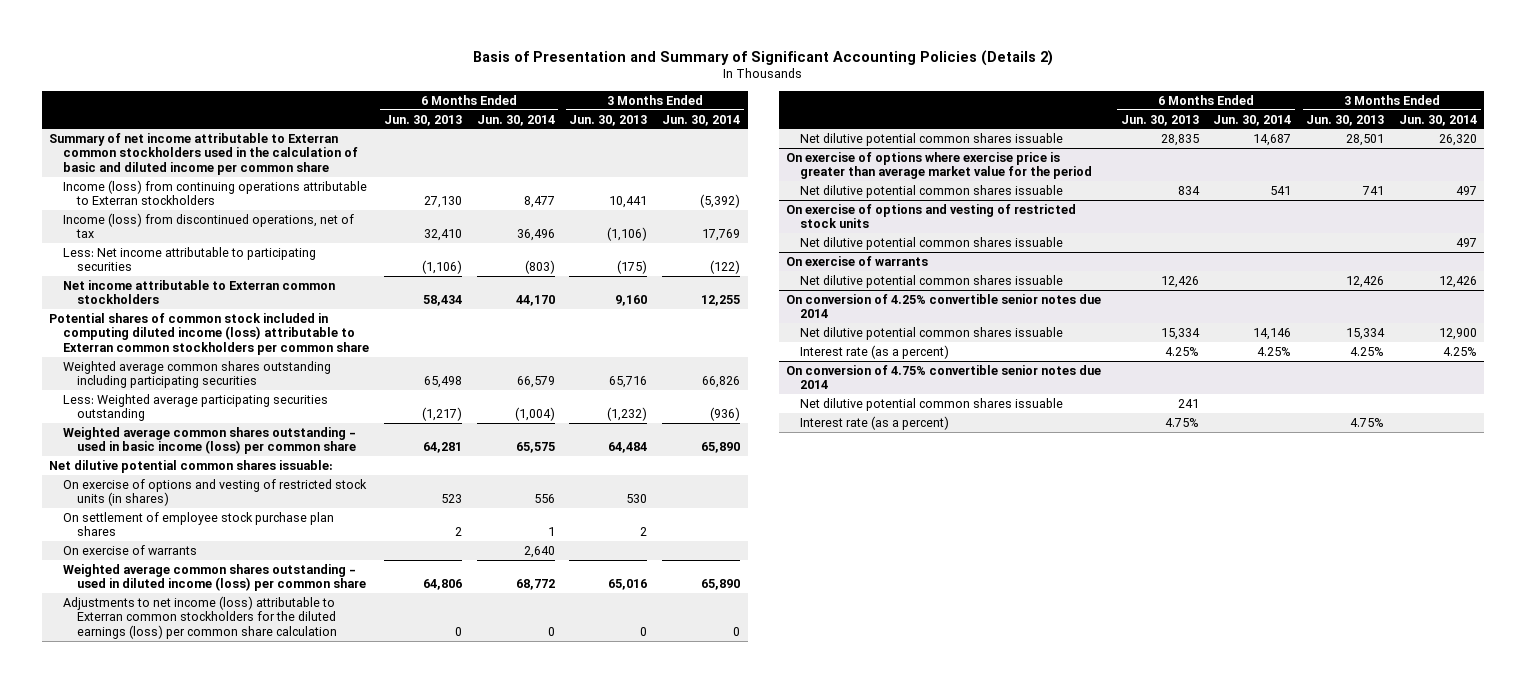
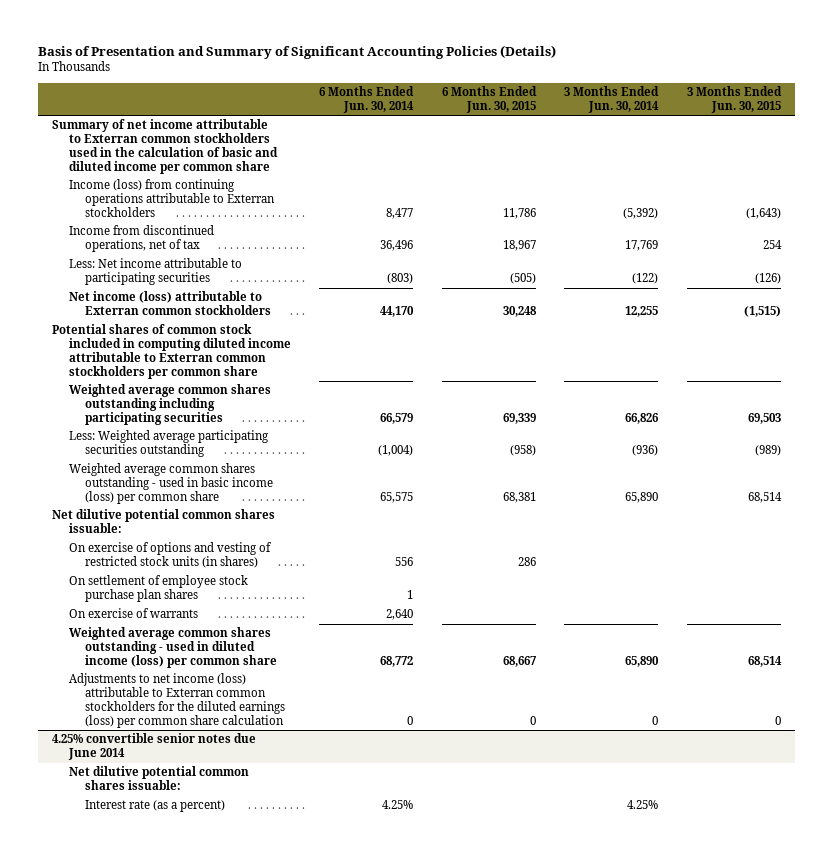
- Basis of Presentation and Summary of Significant Accounting Policies (Details 2)
+ Basis of Presentation and Summary of Significant Accounting Policies (Details)
- | 6 Months Ended Jun. 30, 2013 | 6 Months Ended Jun. 30, 2014 | 3 Months Ended Jun. 30, 2013 | 3 Months Ended Jun. 30, 2014
+ | 6 Months Ended Jun. 30, 2014 | 6 Months Ended Jun. 30, 2015 | 3 Months Ended Jun. 30, 2014 | 3 Months Ended Jun. 30, 2015
- Income (loss) from discontinued operations, net of tax | 32,410 | 36,496 | (1,106) | 17,769
+ Income from discontinued operations, net of tax | 36,496 | 18,967 | 17,769 | 254
- Net income attributable to Exterran common stockholders | 58,434 | 44,170 | 9,160 | 12,255
- Potential shares of common stock included in computing diluted income (loss) attributable to Exterran common stockholders per common share
+ Net income (loss) attributable to Exterran common stockholders | 44,170 | 30,248 | 12,255 | (1,515)
+ Potential shares of common stock included in computing diluted income attributable to Exterran common stockholders per common share
- Net dilutive potential common shares issuable | 28,835 | 14,687 | 28,501 | 26,320
- On exercise of options where exercise price is greater than average market value for the period
- Net dilutive potential common shares issuable | 834 | 541 | 741 | 497
- On exercise of options and vesting of restricted stock units
- Net dilutive potential common shares issuable | | | | 497
- On exercise of warrants
- Net dilutive potential common shares issuable | 12,426 | | 12,426 | 12,426
- On conversion of 4.25% convertible senior notes due 2014
- Net dilutive potential common shares issuable | 15,334 | 14,146 | 15,334 | 12,900
+ 4.25% convertible senior notes due June 2014
+ Net dilutive potential common shares issuable:
- On conversion of 4.75% convertible senior notes due 2014
- Net dilutive potential common shares issuable | 241 | | |
- Interest rate (as a percent) | 4.75% | | 4.75% |

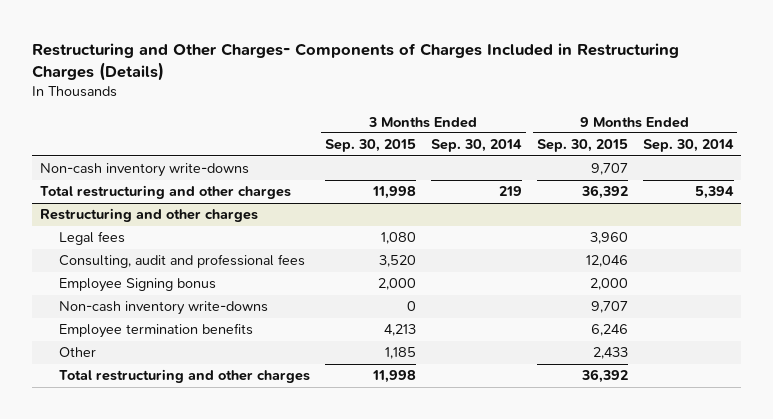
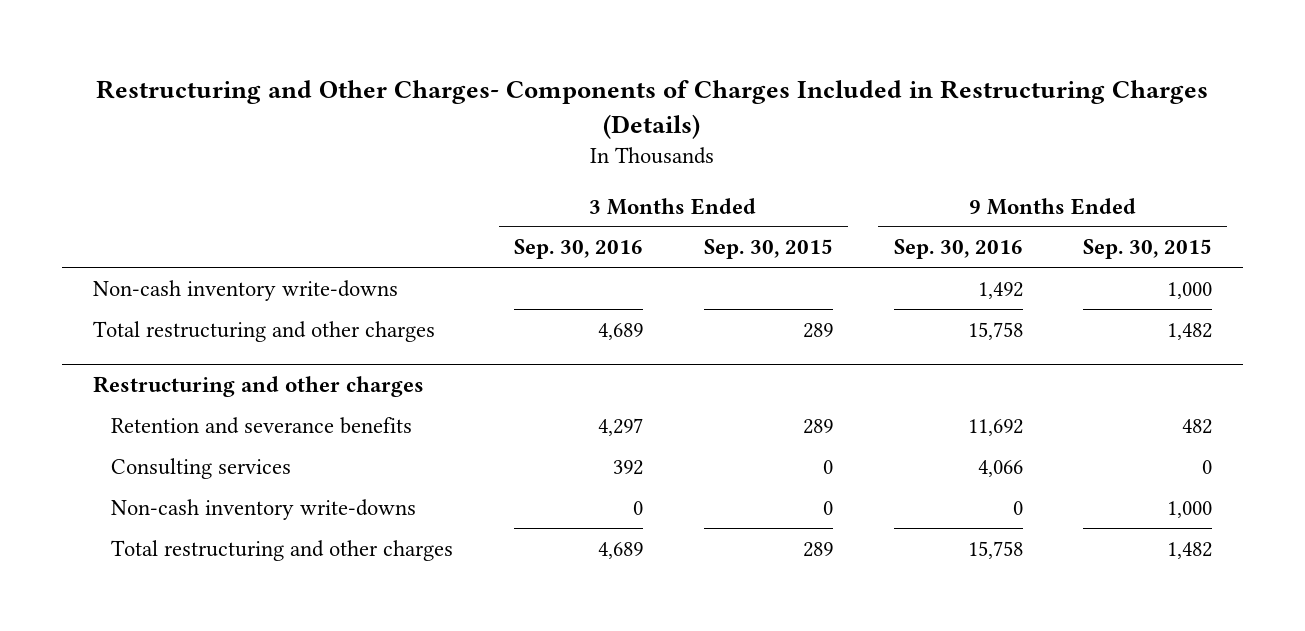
- | 3 Months Ended Sep. 30, 2015 | 3 Months Ended Sep. 30, 2014 | 9 Months Ended Sep. 30, 2015 | 9 Months Ended Sep. 30, 2014
+ | 3 Months Ended Sep. 30, 2016 | 3 Months Ended Sep. 30, 2015 | 9 Months Ended Sep. 30, 2016 | 9 Months Ended Sep. 30, 2015
- Non-cash inventory write-downs | | | 9,707 |
- Total restructuring and other charges | 11,998 | 219 | 36,392 | 5,394
+ Non-cash inventory write-downs | | | 1,492 | 1,000
+ Total restructuring and other charges | 4,689 | 289 | 15,758 | 1,482
@ Restructuring and other charges
- Legal fees | 1,080 | | 3,960 |
- Consulting, audit and professional fees | 3,520 | | 12,046 |
- Employee Signing bonus | 2,000 | | 2,000 |
- Non-cash inventory write-downs | 0 | | 9,707 |
- Employee termination benefits | 4,213 | | 6,246 |
- Other | 1,185 | | 2,433 |
- Total restructuring and other charges | 11,998 | | 36,392 |
+ Retention and severance benefits | 4,297 | 289 | 11,692 | 482
+ Consulting services | 392 | 0 | 4,066 | 0
+ Non-cash inventory write-downs | 0 | 0 | 0 | 1,000
+ Total restructuring and other charges | 4,689 | 289 | 15,758 | 1,482

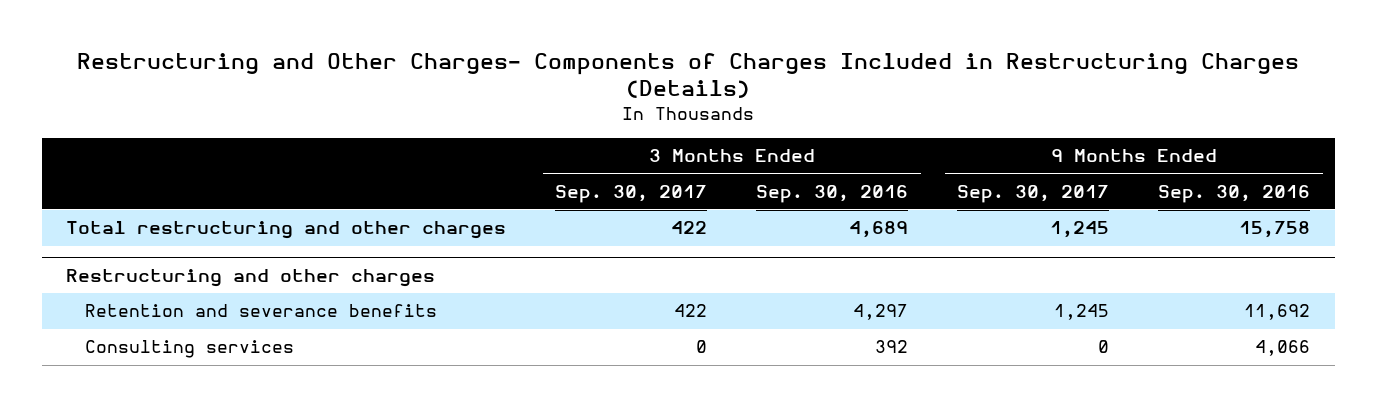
- | 3 Months Ended Sep. 30, 2016 | 3 Months Ended Sep. 30, 2015 | 9 Months Ended Sep. 30, 2016 | 9 Months Ended Sep. 30, 2015
+ | 3 Months Ended Sep. 30, 2017 | 3 Months Ended Sep. 30, 2016 | 9 Months Ended Sep. 30, 2017 | 9 Months Ended Sep. 30, 2016
- Non-cash inventory write-downs | | | 1,492 | 1,000
@ Restructuring and other charges
- Non-cash inventory write-downs | 0 | 0 | 0 | 1,000
- Total restructuring and other charges | 4,689 | 289 | 15,758 | 1,482

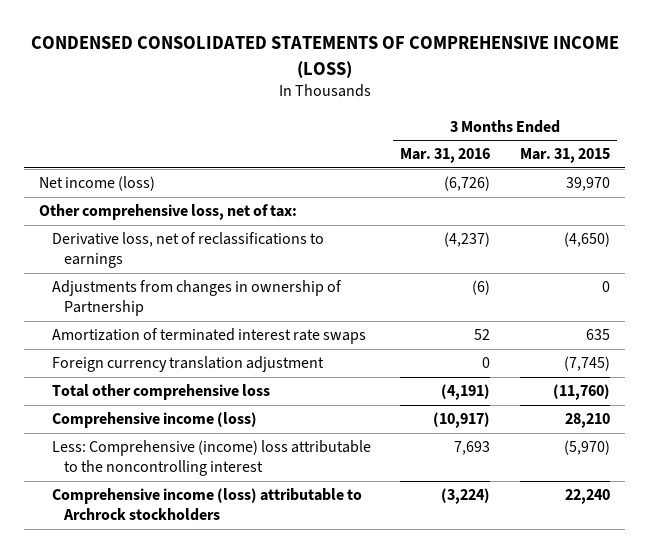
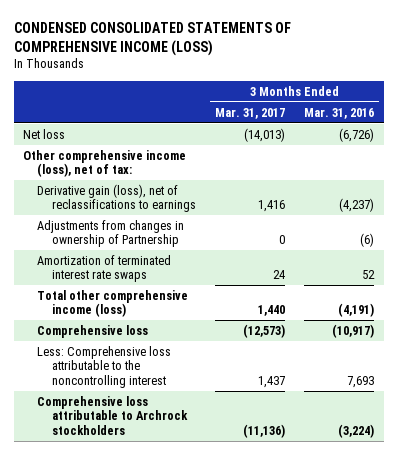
- | 3 Months Ended Mar. 31, 2016 | 3 Months Ended Mar. 31, 2015
+ | 3 Months Ended Mar. 31, 2017 | 3 Months Ended Mar. 31, 2016
- Net income (loss) | (6,726) | 39,970
- Other comprehensive loss, net of tax:
- Derivative loss, net of reclassifications to earnings | (4,237) | (4,650)
+ Net loss | (14,013) | (6,726)
+ Other comprehensive income (loss), net of tax:
+ Derivative gain (loss), net of reclassifications to earnings | 1,416 | (4,237)
- Foreign currency translation adjustment | 0 | (7,745)
- Total other comprehensive loss | (4,191) | (11,760)
- Comprehensive income (loss) | (10,917) | 28,210
- Less: Comprehensive (income) loss attributable to the noncontrolling interest | 7,693 | (5,970)
- Comprehensive income (loss) attributable to Archrock stockholders | (3,224) | 22,240
+ Total other comprehensive income (loss) | 1,440 | (4,191)
+ Comprehensive loss | (12,573) | (10,917)
+ Less: Comprehensive loss attributable to the noncontrolling interest | 1,437 | 7,693
+ Comprehensive loss attributable to Archrock stockholders | (11,136) | (3,224)

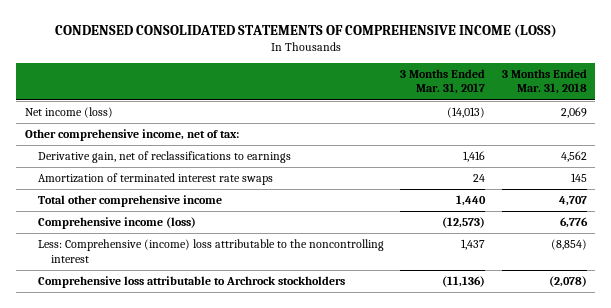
- | 3 Months Ended Mar. 31, 2017 | 3 Months Ended Mar. 31, 2016
+ | 3 Months Ended Mar. 31, 2017 | 3 Months Ended Mar. 31, 2018
- Net loss | (14,013) | (6,726)
- Other comprehensive income (loss), net of tax:
- Derivative gain (loss), net of reclassifications to earnings | 1,416 | (4,237)
- Adjustments from changes in ownership of Partnership | 0 | (6)
+ Net income (loss) | (14,013) | 2,069
+ Other comprehensive income, net of tax:
+ Derivative gain, net of reclassifications to earnings | 1,416 | 4,562
- Total other comprehensive income (loss) | 1,440 | (4,191)
- Comprehensive loss | (12,573) | (10,917)
- Less: Comprehensive loss attributable to the noncontrolling interest | 1,437 | 7,693
+ Total other comprehensive income | 1,440 | 4,707
+ Comprehensive income (loss) | (12,573) | 6,776
+ Less: Comprehensive (income) loss attributable to the noncontrolling interest | 1,437 | (8,854)

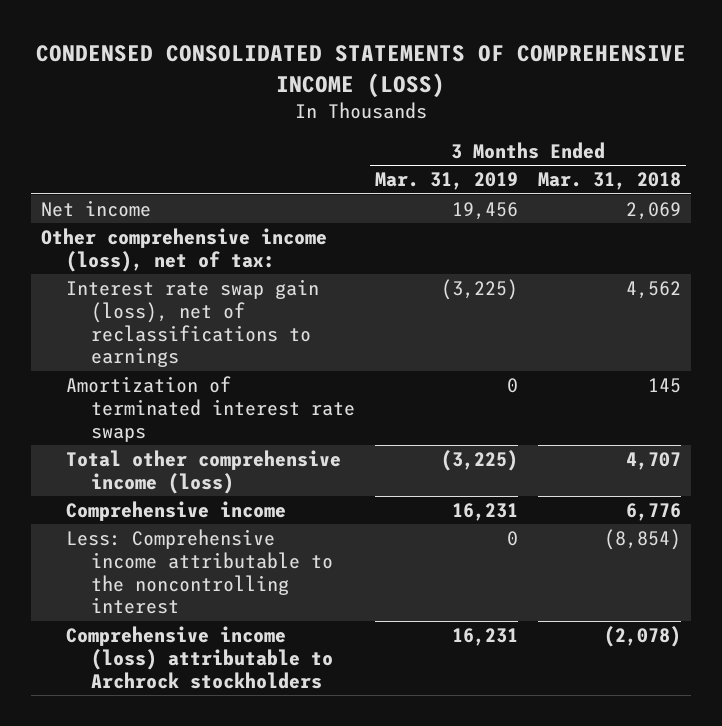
- | 3 Months Ended Mar. 31, 2017 | 3 Months Ended Mar. 31, 2018
+ | 3 Months Ended Mar. 31, 2019 | 3 Months Ended Mar. 31, 2018
- Net income (loss) | (14,013) | 2,069
- Other comprehensive income, net of tax:
- Derivative gain, net of reclassifications to earnings | 1,416 | 4,562
+ Net income | 19,456 | 2,069
+ Other comprehensive income (loss), net of tax:
+ Interest rate swap gain (loss), net of reclassifications to earnings | (3,225) | 4,562
- Total other comprehensive income | 1,440 | 4,707
- Comprehensive income (loss) | (12,573) | 6,776
- Less: Comprehensive (income) loss attributable to the noncontrolling interest | 1,437 | (8,854)
- Comprehensive loss attributable to Archrock stockholders | (11,136) | (2,078)
+ Total other comprehensive income (loss) | (3,225) | 4,707
+ Comprehensive income | 16,231 | 6,776
+ Less: Comprehensive income attributable to the noncontrolling interest | 0 | (8,854)
+ Comprehensive income (loss) attributable to Archrock stockholders | 16,231 | (2,078)

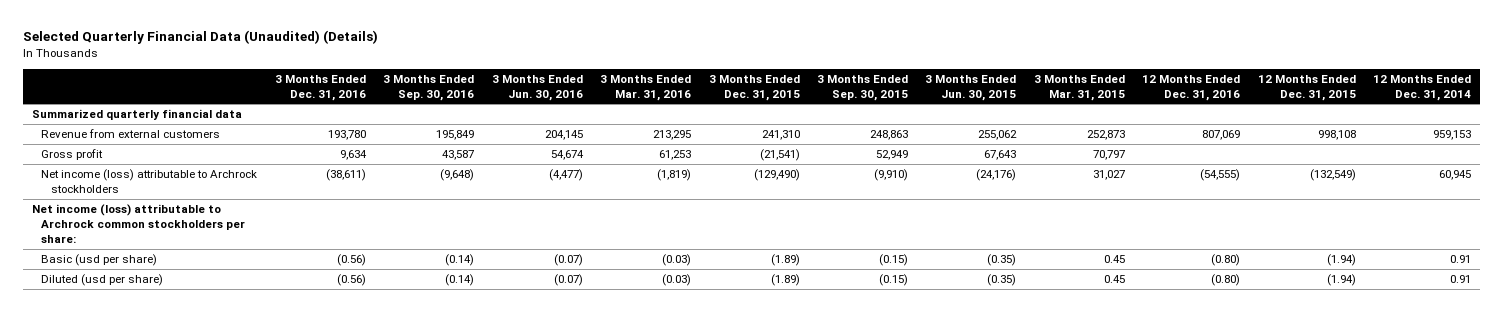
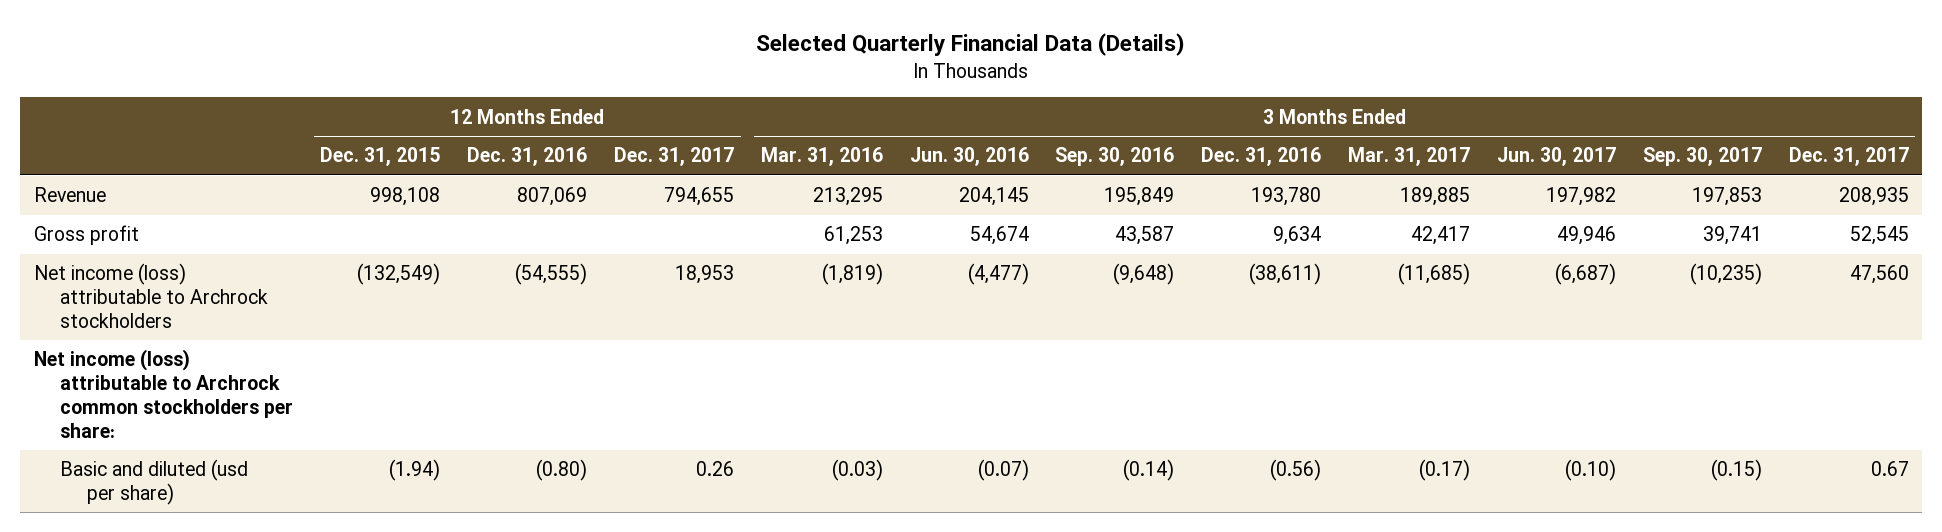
- Selected Quarterly Financial Data (Unaudited) (Details)
+ Selected Quarterly Financial Data (Details)
- | 3 Months Ended Dec. 31, 2016 | 3 Months Ended Sep. 30, 2016 | 3 Months Ended Jun. 30, 2016 | 3 Months Ended Mar. 31, 2016 | 3 Months Ended Dec. 31, 2015 | 3 Months Ended Sep. 30, 2015 | 3 Months Ended Jun. 30, 2015 | 3 Months Ended Mar. 31, 2015 | 12 Months Ended Dec. 31, 2016 | 12 Months Ended Dec. 31, 2015 | 12 Months Ended Dec. 31, 2014
+ | 12 Months Ended Dec. 31, 2015 | 12 Months Ended Dec. 31, 2016 | 12 Months Ended Dec. 31, 2017 | 3 Months Ended Mar. 31, 2016 | 3 Months Ended Jun. 30, 2016 | 3 Months Ended Sep. 30, 2016 | 3 Months Ended Dec. 31, 2016 | 3 Months Ended Mar. 31, 2017 | 3 Months Ended Jun. 30, 2017 | 3 Months Ended Sep. 30, 2017 | 3 Months Ended Dec. 31, 2017
- Summarized quarterly financial data
- Revenue from external customers | 193,780 | 195,849 | 204,145 | 213,295 | 241,310 | 248,863 | 255,062 | 252,873 | 807,069 | 998,108 | 959,153
+ Revenue | 998,108 | 807,069 | 794,655 | 213,295 | 204,145 | 195,849 | 193,780 | 189,885 | 197,982 | 197,853 | 208,935
- Basic (usd per share) | (0.56) | (0.14) | (0.07) | (0.03) | (1.89) | (0.15) | (0.35) | 0.45 | (0.80) | (1.94) | 0.91
- Diluted (usd per share) | (0.56) | (0.14) | (0.07) | (0.03) | (1.89) | (0.15) | (0.35) | 0.45 | (0.80) | (1.94) | 0.91
+ Basic and diluted (usd per share) | (1.94) | (0.80) | 0.26 | (0.03) | (0.07) | (0.14) | (0.56) | (0.17) | (0.10) | (0.15) | 0.67

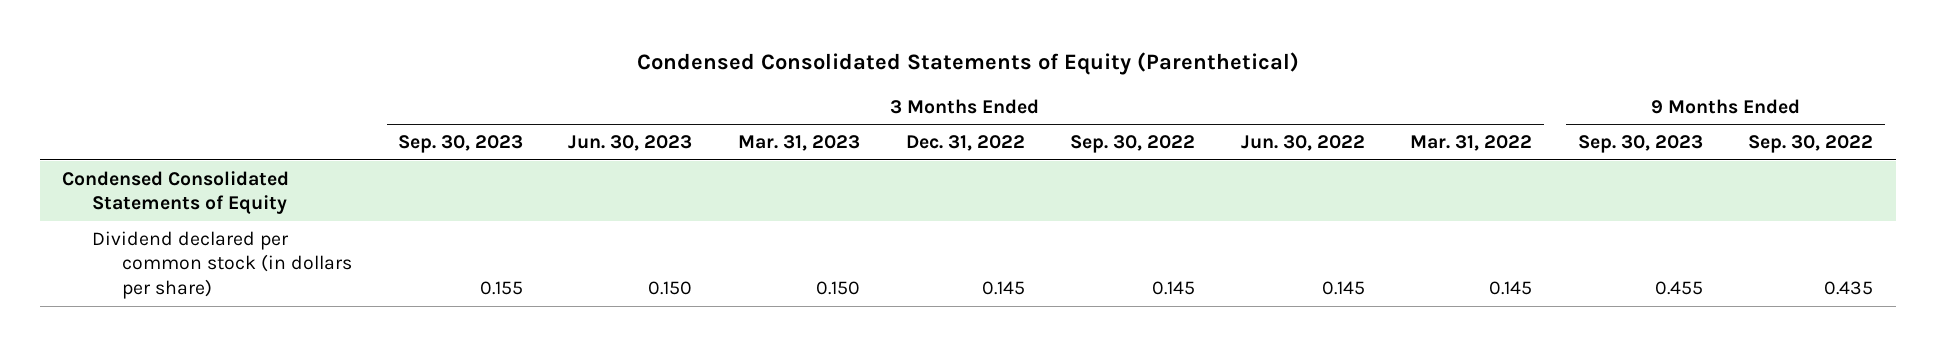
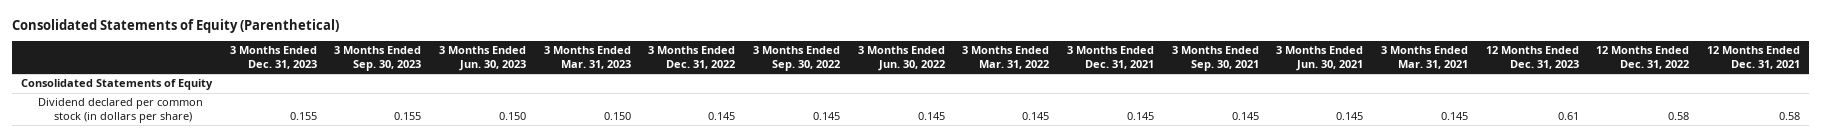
- Condensed Consolidated Statements of Equity (Parenthetical)
+ Consolidated Statements of Equity (Parenthetical)
- | 3 Months Ended Sep. 30, 2023 | 3 Months Ended Jun. 30, 2023 | 3 Months Ended Mar. 31, 2023 | 3 Months Ended Dec. 31, 2022 | 3 Months Ended Sep. 30, 2022 | 3 Months Ended Jun. 30, 2022 | 3 Months Ended Mar. 31, 2022 | 9 Months Ended Sep. 30, 2023 | 9 Months Ended Sep. 30, 2022
+ | 3 Months Ended Dec. 31, 2023 | 3 Months Ended Sep. 30, 2023 | 3 Months Ended Jun. 30, 2023 | 3 Months Ended Mar. 31, 2023 | 3 Months Ended Dec. 31, 2022 | 3 Months Ended Sep. 30, 2022 | 3 Months Ended Jun. 30, 2022 | 3 Months Ended Mar. 31, 2022 | 3 Months Ended Dec. 31, 2021 | 3 Months Ended Sep. 30, 2021 | 3 Months Ended Jun. 30, 2021 | 3 Months Ended Mar. 31, 2021 | 12 Months Ended Dec. 31, 2023 | 12 Months Ended Dec. 31, 2022 | 12 Months Ended Dec. 31, 2021
- Condensed Consolidated Statements of Equity
+ Consolidated Statements of Equity

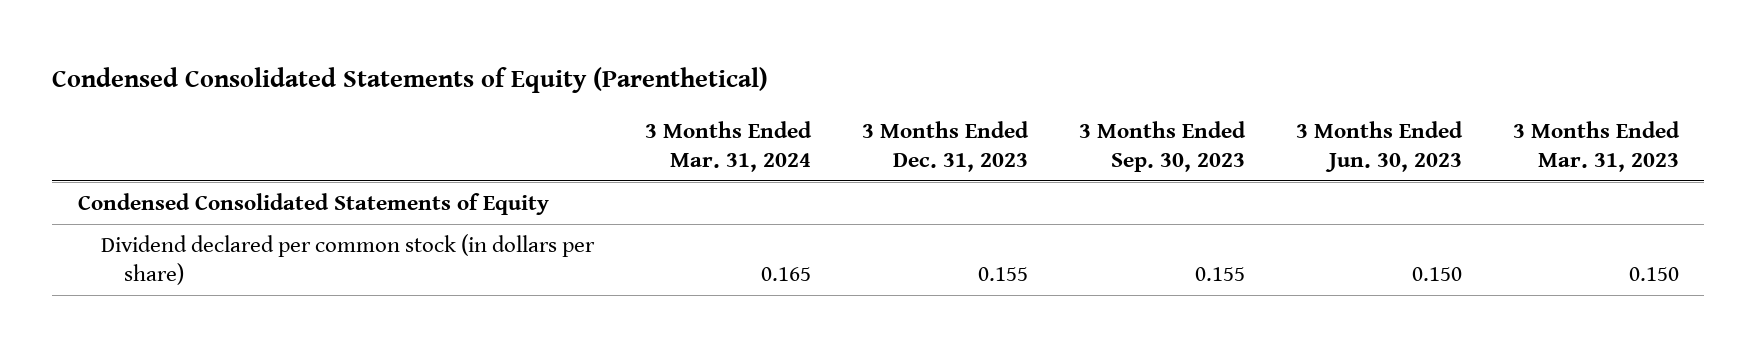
- Consolidated Statements of Equity (Parenthetical)
+ Condensed Consolidated Statements of Equity (Parenthetical)
- | 3 Months Ended Dec. 31, 2023 | 3 Months Ended Sep. 30, 2023 | 3 Months Ended Jun. 30, 2023 | 3 Months Ended Mar. 31, 2023 | 3 Months Ended Dec. 31, 2022 | 3 Months Ended Sep. 30, 2022 | 3 Months Ended Jun. 30, 2022 | 3 Months Ended Mar. 31, 2022 | 3 Months Ended Dec. 31, 2021 | 3 Months Ended Sep. 30, 2021 | 3 Months Ended Jun. 30, 2021 | 3 Months Ended Mar. 31, 2021 | 12 Months Ended Dec. 31, 2023 | 12 Months Ended Dec. 31, 2022 | 12 Months Ended Dec. 31, 2021
+ | 3 Months Ended Mar. 31, 2024 | 3 Months Ended Dec. 31, 2023 | 3 Months Ended Sep. 30, 2023 | 3 Months Ended Jun. 30, 2023 | 3 Months Ended Mar. 31, 2023
- Consolidated Statements of Equity
+ Condensed Consolidated Statements of Equity

